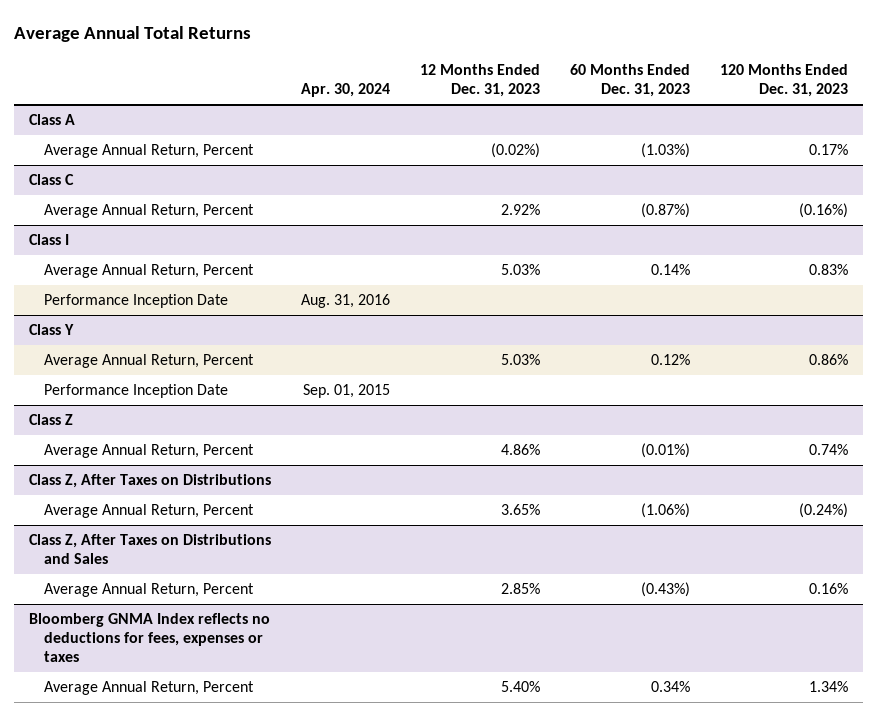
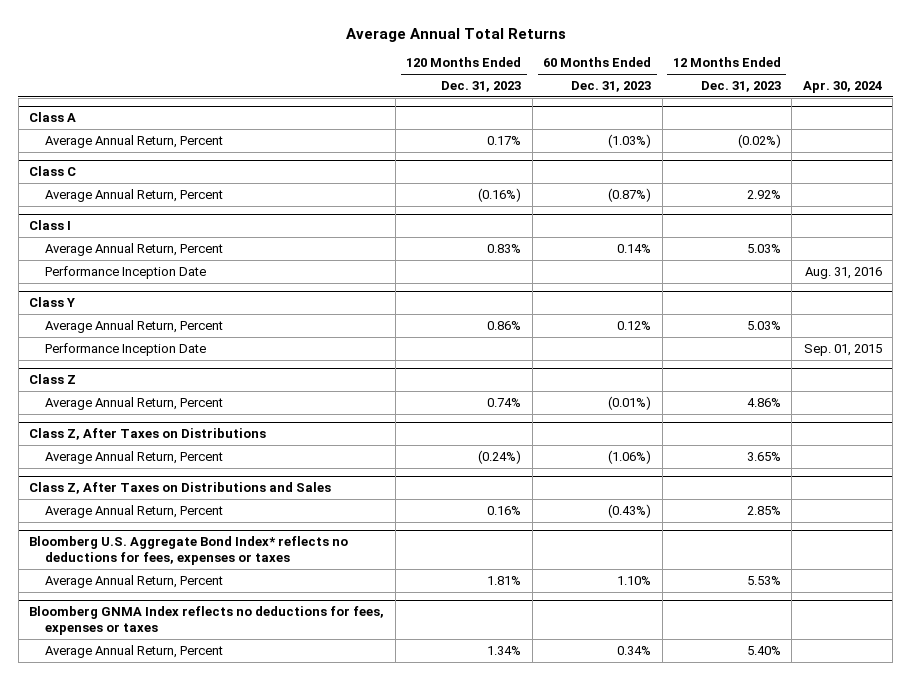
- | Apr. 30, 2024 | 12 Months Ended Dec. 31, 2023 | 60 Months Ended Dec. 31, 2023 | 120 Months Ended Dec. 31, 2023
+ | 120 Months Ended Dec. 31, 2023 | 60 Months Ended Dec. 31, 2023 | 12 Months Ended Dec. 31, 2023 | Apr. 30, 2024
+ Bloomberg U.S. Aggregate Bond Index* reflects no deductions for fees, expenses or taxes
+ Average Annual Return, Percent | 1.81% | 1.10% | 5.53% |

